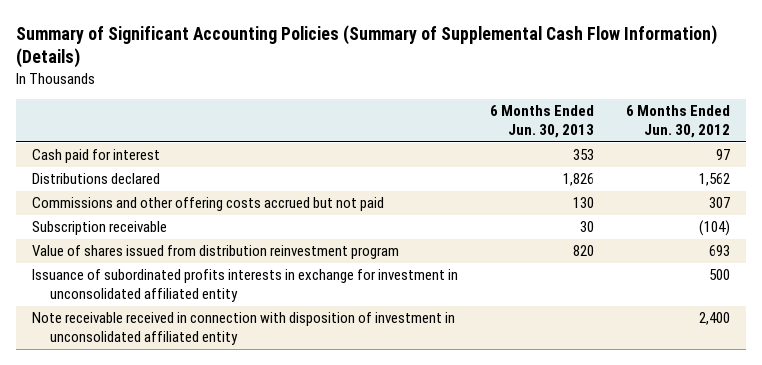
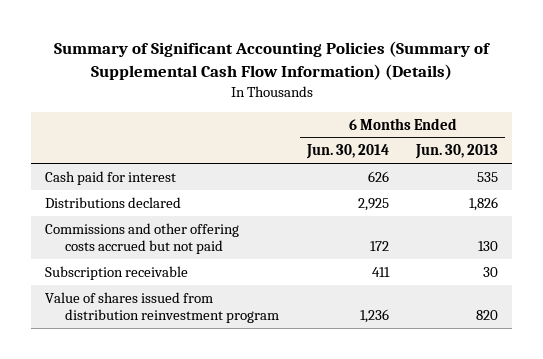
- | 6 Months Ended Jun. 30, 2013 | 6 Months Ended Jun. 30, 2012
+ | 6 Months Ended Jun. 30, 2014 | 6 Months Ended Jun. 30, 2013
- Cash paid for interest | 353 | 97
+ Cash paid for interest | 626 | 535
- Issuance of subordinated profits interests in exchange for investment in unconsolidated affiliated entity | | 500
- Note receivable received in connection with disposition of investment in unconsolidated affiliated entity | | 2,400

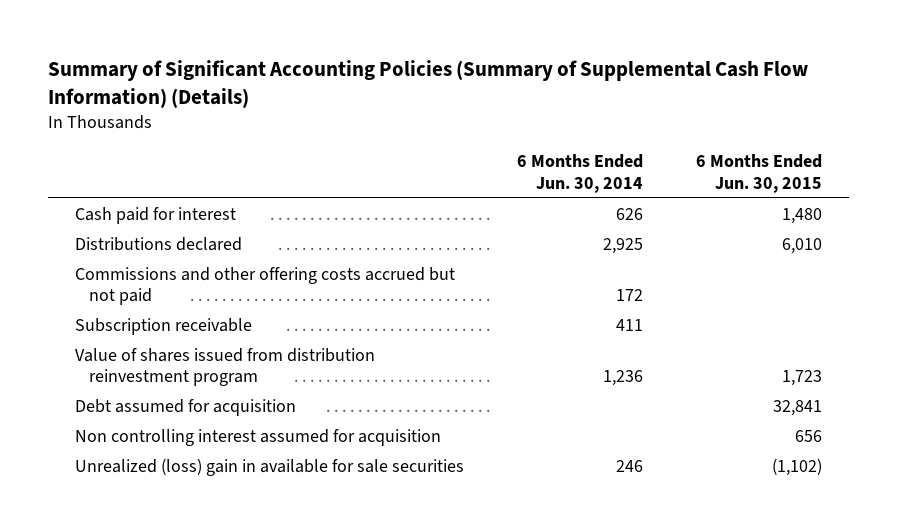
- | 6 Months Ended Jun. 30, 2014 | 6 Months Ended Jun. 30, 2013
+ | 6 Months Ended Jun. 30, 2014 | 6 Months Ended Jun. 30, 2015
+ Debt assumed for acquisition | | 32,841
+ Non controlling interest assumed for acquisition | | 656
+ Unrealized (loss) gain in available for sale securities | 246 | (1,102)

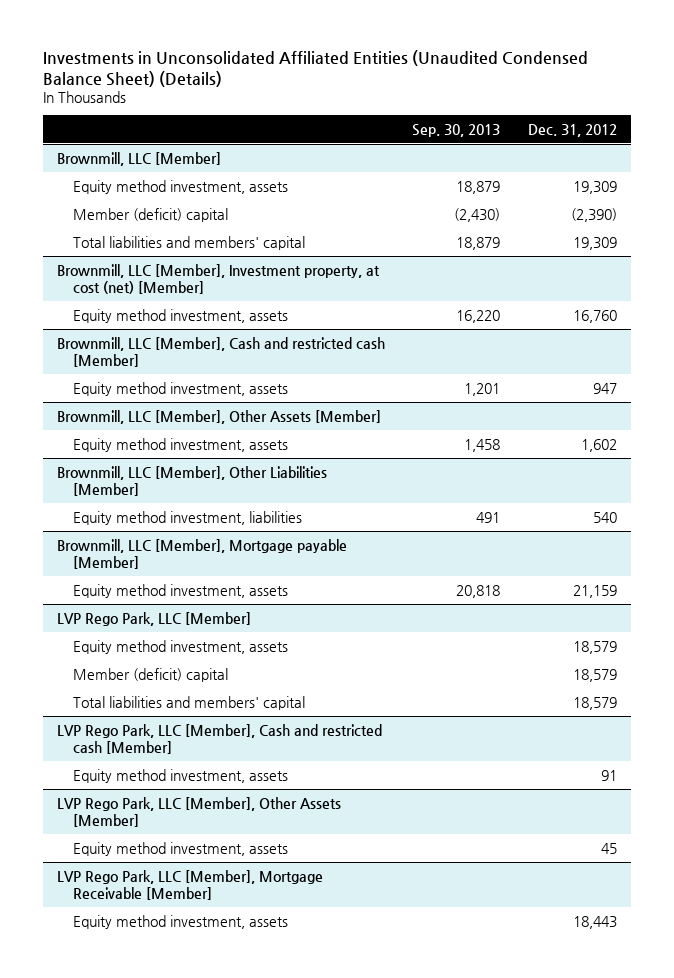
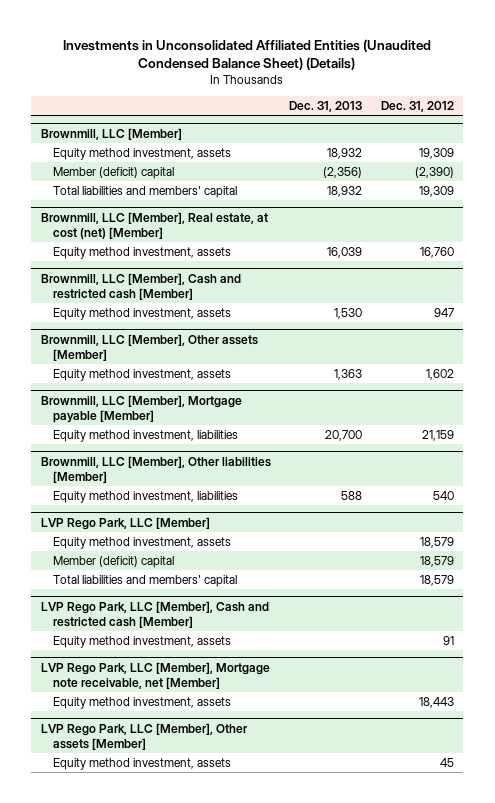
- | Sep. 30, 2013 | Dec. 31, 2012
+ | Dec. 31, 2013 | Dec. 31, 2012
- Brownmill, LLC [Member], Investment property, at cost (net) [Member]
+ Brownmill, LLC [Member], Real estate, at cost (net) [Member]
- Brownmill, LLC [Member], Other Assets [Member]
+ Brownmill, LLC [Member], Other assets [Member]
- Brownmill, LLC [Member], Other Liabilities [Member]
- Equity method investment, liabilities | 491 | 540
@ Brownmill, LLC [Member], Mortgage payable [Member]
- Equity method investment, assets | 20,818 | 21,159
+ Equity method investment, liabilities | 20,700 | 21,159
+ Brownmill, LLC [Member], Other liabilities [Member]
+ Equity method investment, liabilities | 588 | 540
- LVP Rego Park, LLC [Member], Other Assets [Member]
- Equity method investment, assets | | 45
- LVP Rego Park, LLC [Member], Mortgage Receivable [Member]
+ LVP Rego Park, LLC [Member], Mortgage note receivable, net [Member]
+ LVP Rego Park, LLC [Member], Other assets [Member]
+ Equity method investment, assets | | 45

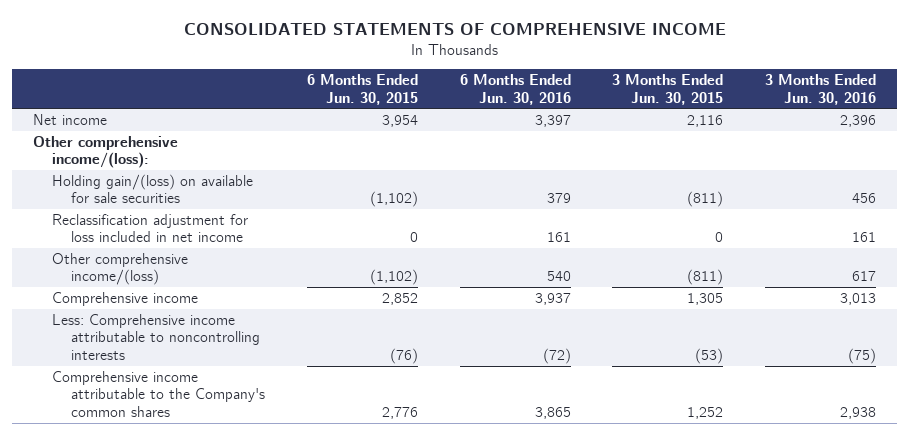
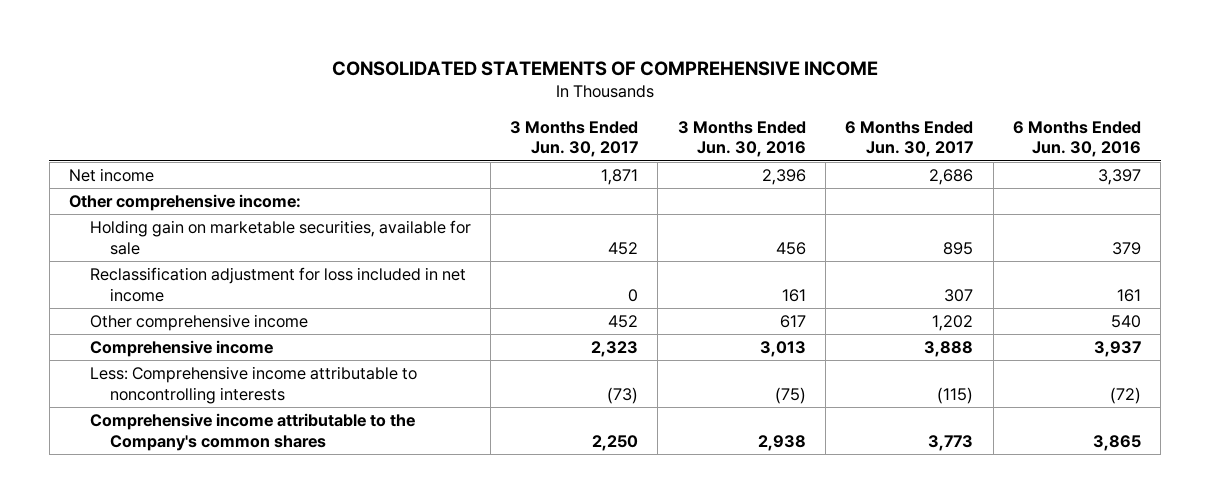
- | 6 Months Ended Jun. 30, 2015 | 6 Months Ended Jun. 30, 2016 | 3 Months Ended Jun. 30, 2015 | 3 Months Ended Jun. 30, 2016
+ | 3 Months Ended Jun. 30, 2017 | 3 Months Ended Jun. 30, 2016 | 6 Months Ended Jun. 30, 2017 | 6 Months Ended Jun. 30, 2016
- Other comprehensive income/(loss):
- Holding gain/(loss) on available for sale securities | (1,102) | 379 | (811) | 456
+ Other comprehensive income:
+ Holding gain on marketable securities, available for sale | 452 | 456 | 895 | 379
- Other comprehensive income/(loss) | (1,102) | 540 | (811) | 617
+ Other comprehensive income | 452 | 617 | 1,202 | 540

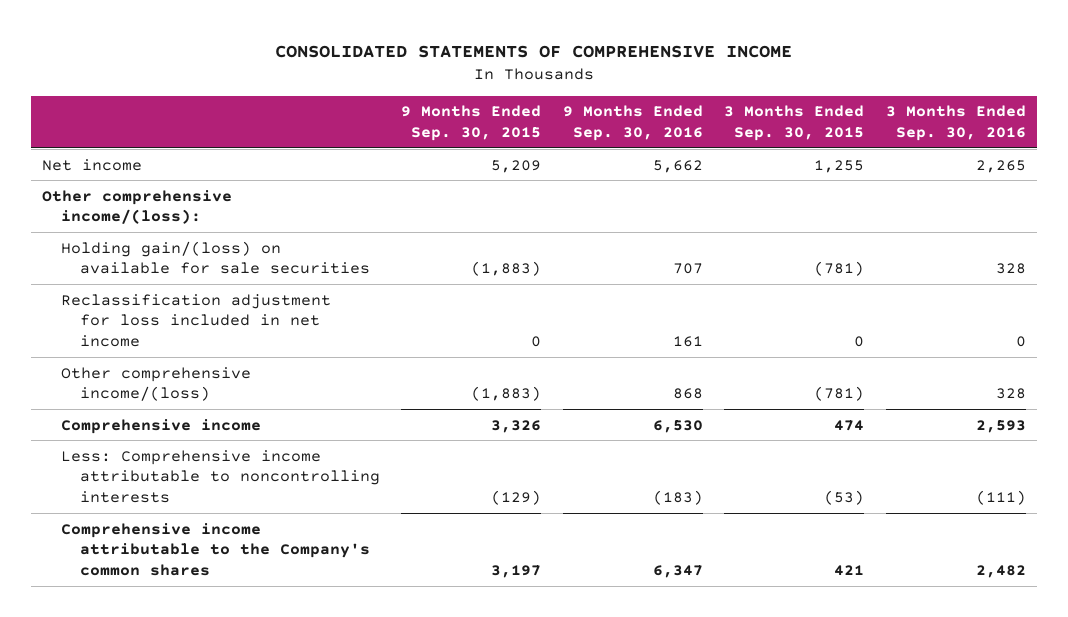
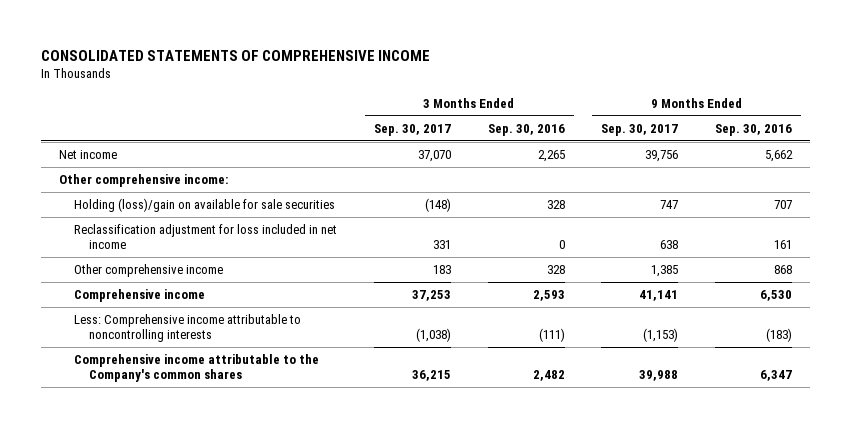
- | 9 Months Ended Sep. 30, 2015 | 9 Months Ended Sep. 30, 2016 | 3 Months Ended Sep. 30, 2015 | 3 Months Ended Sep. 30, 2016
+ | 3 Months Ended Sep. 30, 2017 | 3 Months Ended Sep. 30, 2016 | 9 Months Ended Sep. 30, 2017 | 9 Months Ended Sep. 30, 2016
- Other comprehensive income/(loss):
- Holding gain/(loss) on available for sale securities | (1,883) | 707 | (781) | 328
+ Other comprehensive income:
+ Holding (loss)/gain on available for sale securities | (148) | 328 | 747 | 707
- Other comprehensive income/(loss) | (1,883) | 868 | (781) | 328
+ Other comprehensive income | 183 | 328 | 1,385 | 868

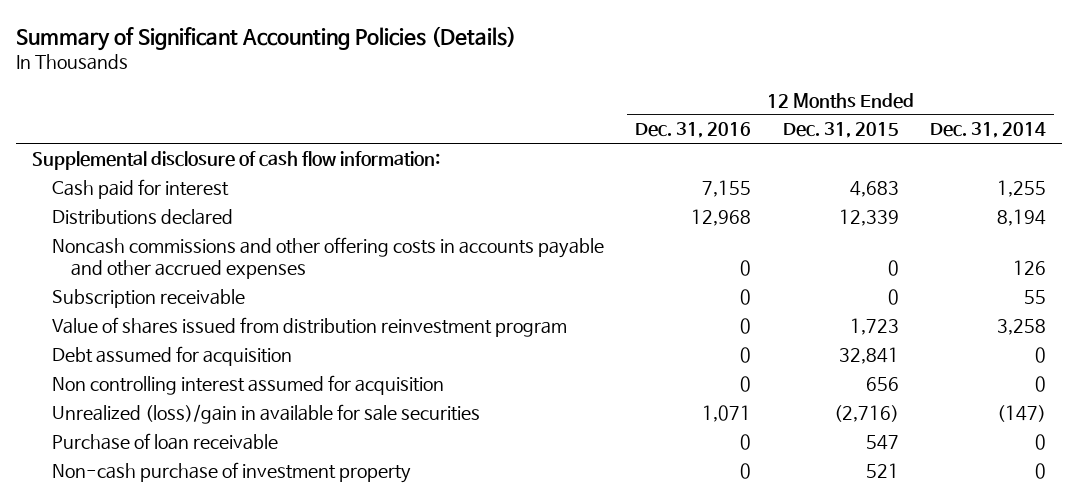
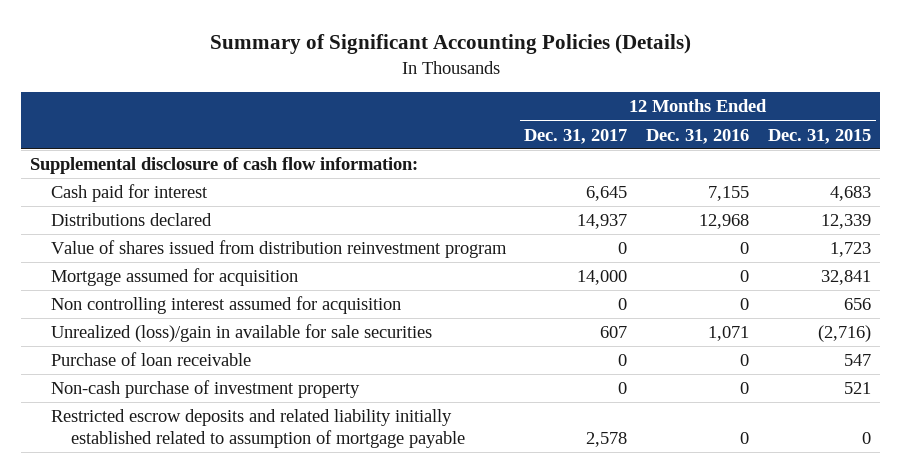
- | 12 Months Ended Dec. 31, 2016 | 12 Months Ended Dec. 31, 2015 | 12 Months Ended Dec. 31, 2014
+ | 12 Months Ended Dec. 31, 2017 | 12 Months Ended Dec. 31, 2016 | 12 Months Ended Dec. 31, 2015
- Noncash commissions and other offering costs in accounts payable and other accrued expenses | 0 | 0 | 126
- Subscription receivable | 0 | 0 | 55
- Debt assumed for acquisition | 0 | 32,841 | 0
+ Mortgage assumed for acquisition | 14,000 | 0 | 32,841
+ Restricted escrow deposits and related liability initially established related to assumption of mortgage payable | 2,578 | 0 | 0

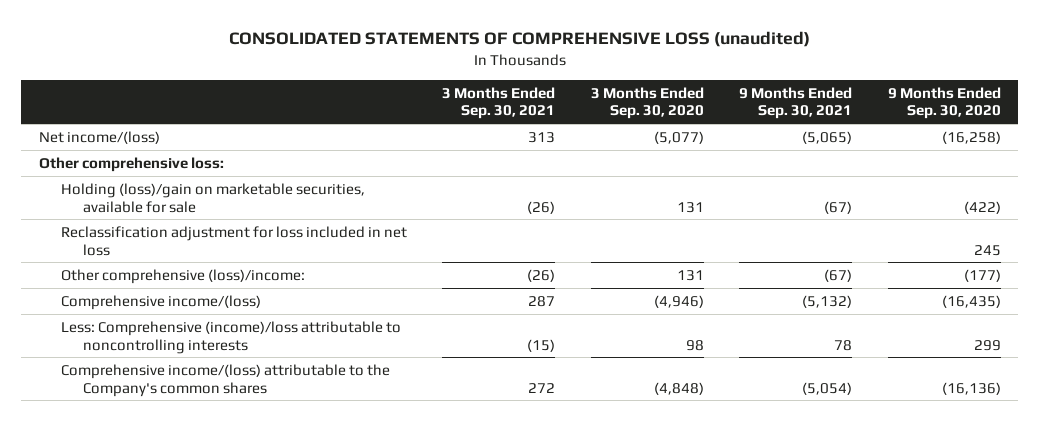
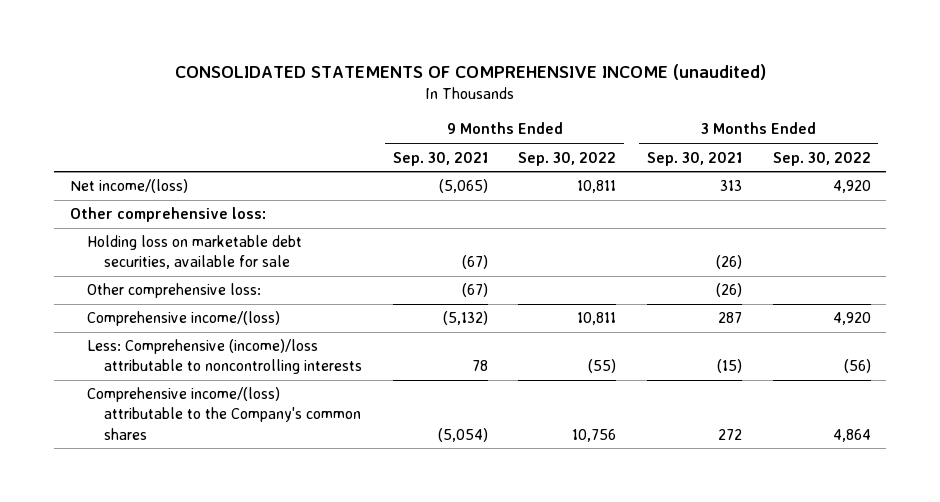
- CONSOLIDATED STATEMENTS OF COMPREHENSIVE LOSS (unaudited)
+ CONSOLIDATED STATEMENTS OF COMPREHENSIVE INCOME (unaudited)
- | 3 Months Ended Sep. 30, 2021 | 3 Months Ended Sep. 30, 2020 | 9 Months Ended Sep. 30, 2021 | 9 Months Ended Sep. 30, 2020
+ | 9 Months Ended Sep. 30, 2021 | 9 Months Ended Sep. 30, 2022 | 3 Months Ended Sep. 30, 2021 | 3 Months Ended Sep. 30, 2022
- Holding (loss)/gain on marketable securities, available for sale | (26) | 131 | (67) | (422)
- Reclassification adjustment for loss included in net loss | | | | 245
- Other comprehensive (loss)/income: | (26) | 131 | (67) | (177)
+ Holding loss on marketable debt securities, available for sale | (67) | | (26) |
+ Other comprehensive loss: | (67) | | (26) |

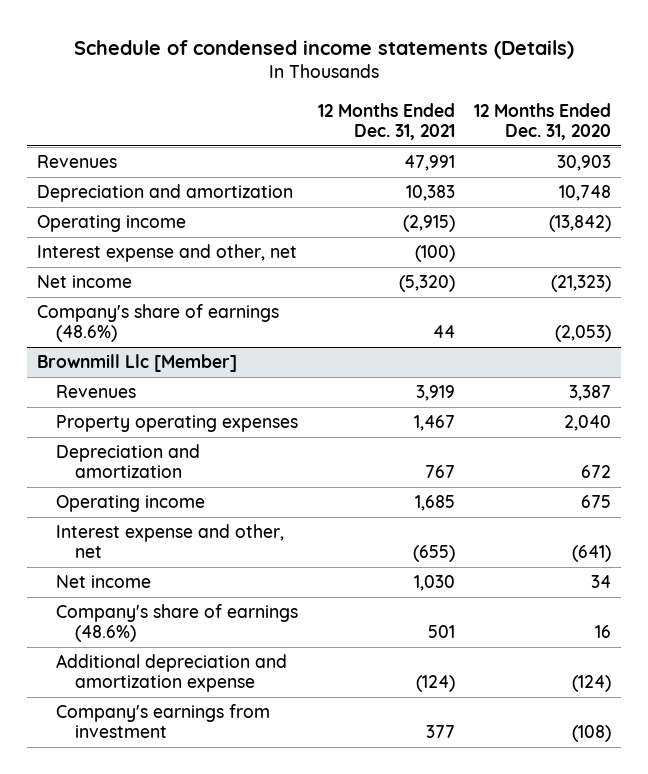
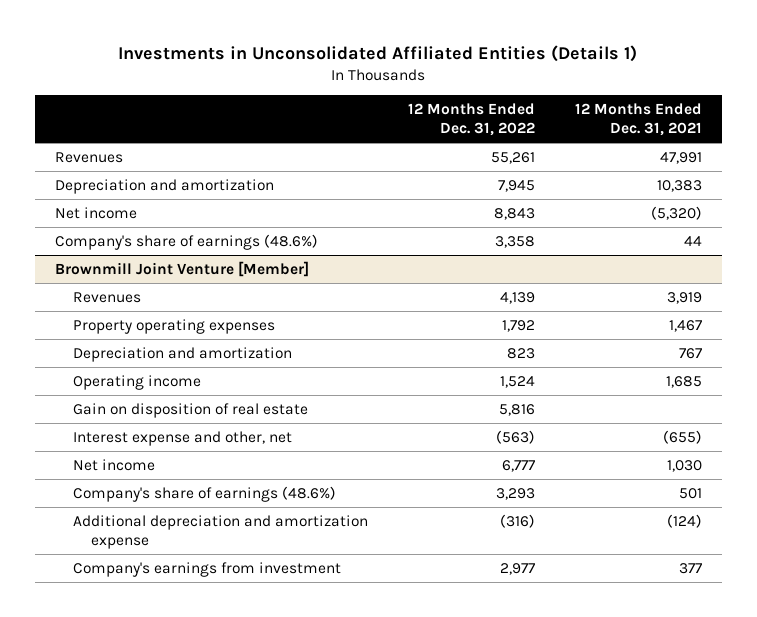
- Schedule of condensed income statements (Details)
+ Investments in Unconsolidated Affiliated Entities (Details 1)
- | 12 Months Ended Dec. 31, 2021 | 12 Months Ended Dec. 31, 2020
+ | 12 Months Ended Dec. 31, 2022 | 12 Months Ended Dec. 31, 2021
- Operating income | (2,915) | (13,842)
- Interest expense and other, net | (100) |
- Brownmill Llc [Member]
+ Brownmill Joint Venture [Member]
+ Gain on disposition of real estate | 5,816 |

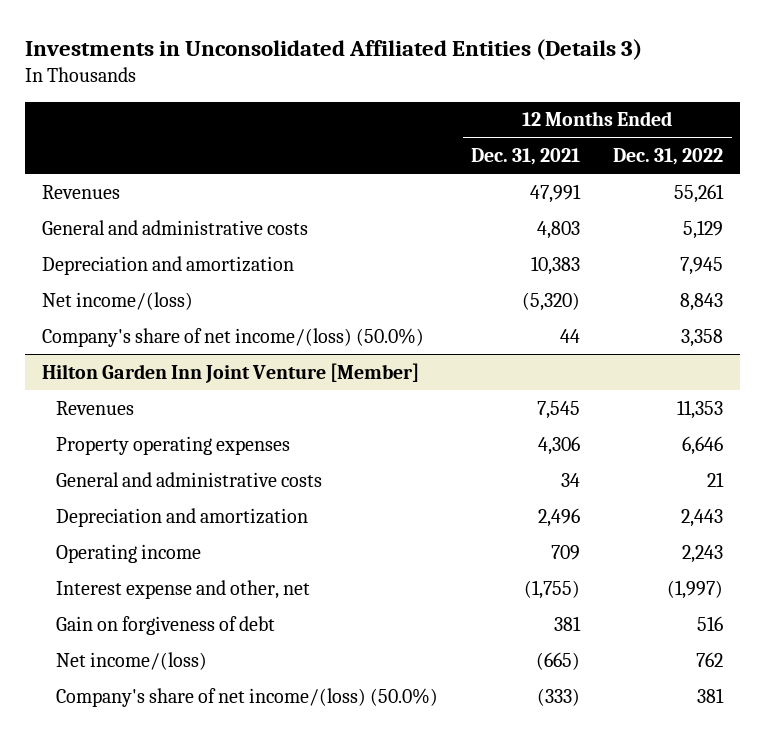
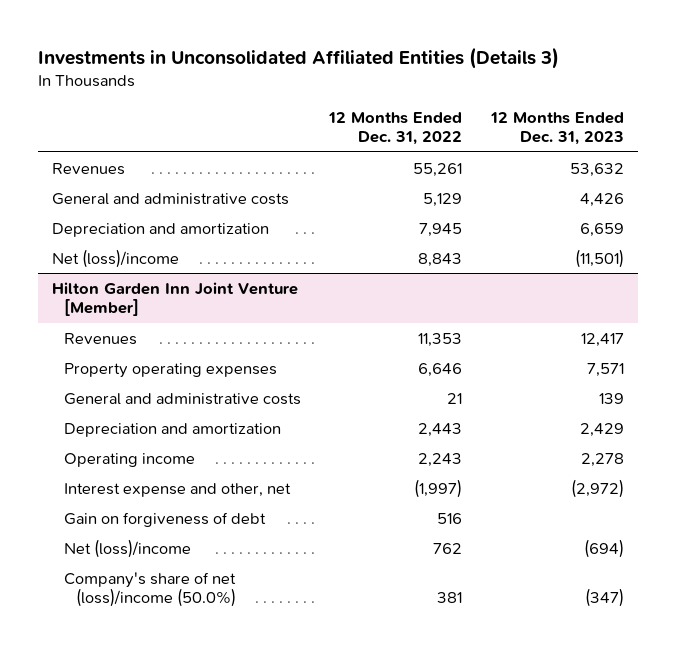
- | 12 Months Ended Dec. 31, 2021 | 12 Months Ended Dec. 31, 2022
+ | 12 Months Ended Dec. 31, 2022 | 12 Months Ended Dec. 31, 2023
- Net income/(loss) | (5,320) | 8,843
- Company's share of net income/(loss) (50.0%) | 44 | 3,358
+ Net (loss)/income | 8,843 | (11,501)
@ Hilton Garden Inn Joint Venture [Member]
- Net income/(loss) | (665) | 762
- Company's share of net income/(loss) (50.0%) | (333) | 381
+ Net (loss)/income | 762 | (694)
+ Company's share of net (loss)/income (50.0%) | 381 | (347)

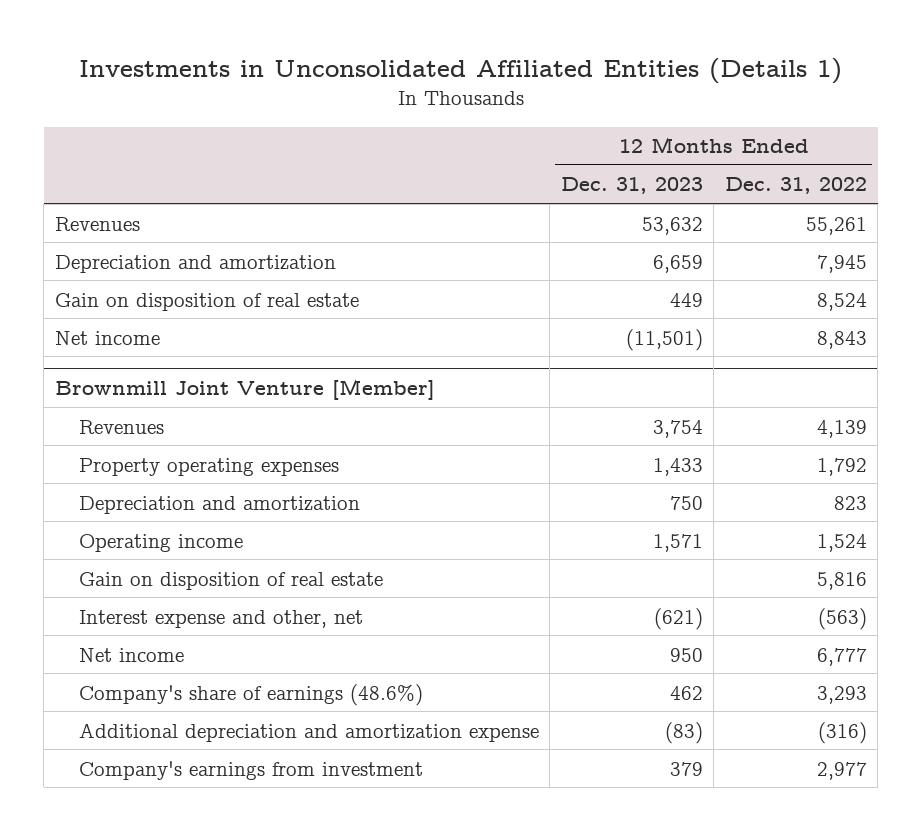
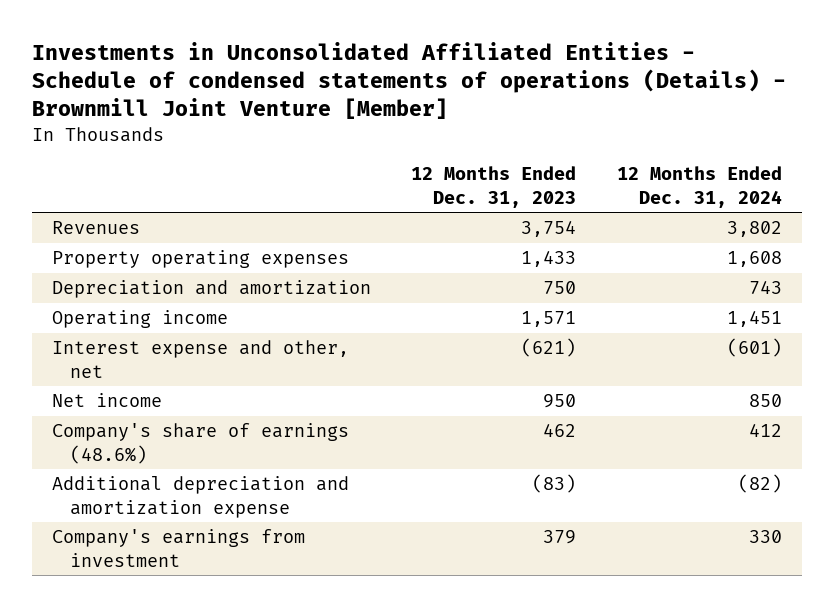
- Investments in Unconsolidated Affiliated Entities (Details 1)
+ Investments in Unconsolidated Affiliated Entities - Schedule of condensed statements of operations (Details) - Brownmill Joint Venture [Member]
- | 12 Months Ended Dec. 31, 2023 | 12 Months Ended Dec. 31, 2022
+ | 12 Months Ended Dec. 31, 2023 | 12 Months Ended Dec. 31, 2024
- Revenues | 53,632 | 55,261
- Depreciation and amortization | 6,659 | 7,945
- Gain on disposition of real estate | 449 | 8,524
- Net income | (11,501) | 8,843
- Brownmill Joint Venture [Member]
- Gain on disposition of real estate | | 5,816

